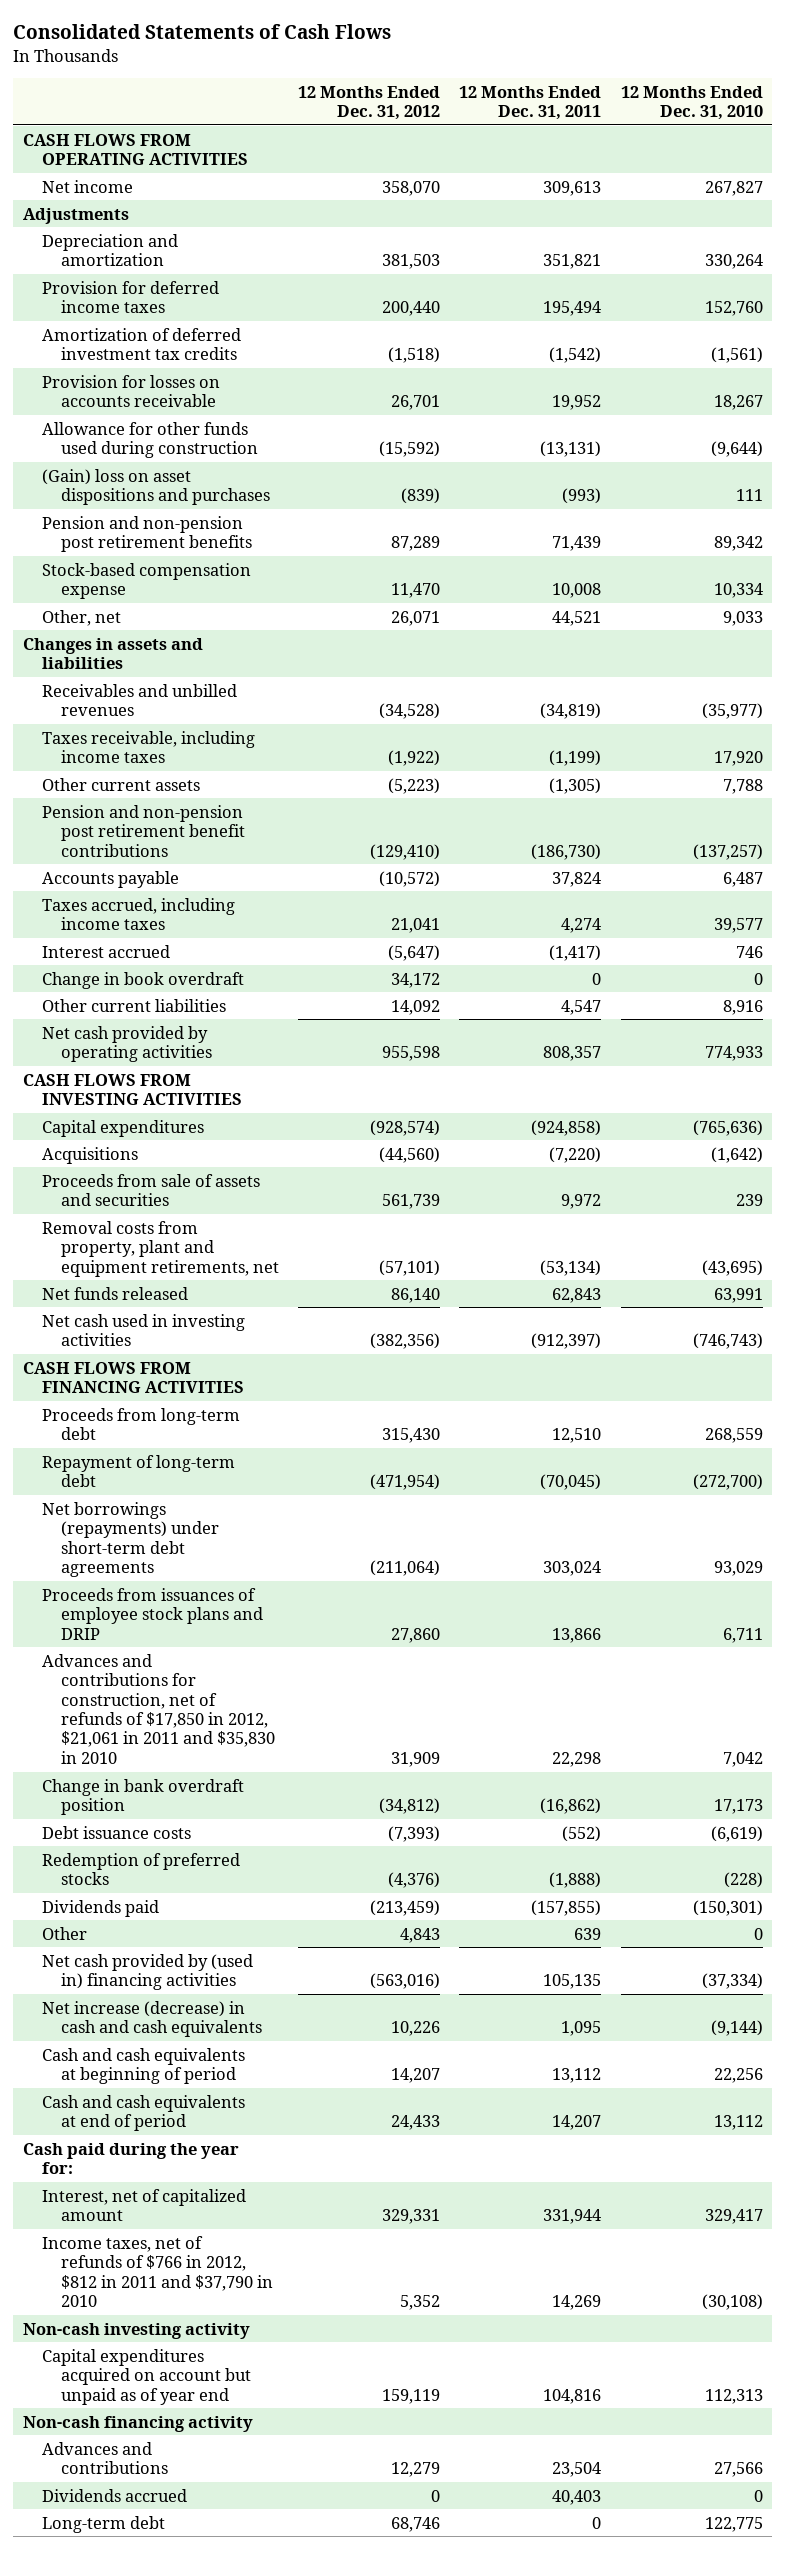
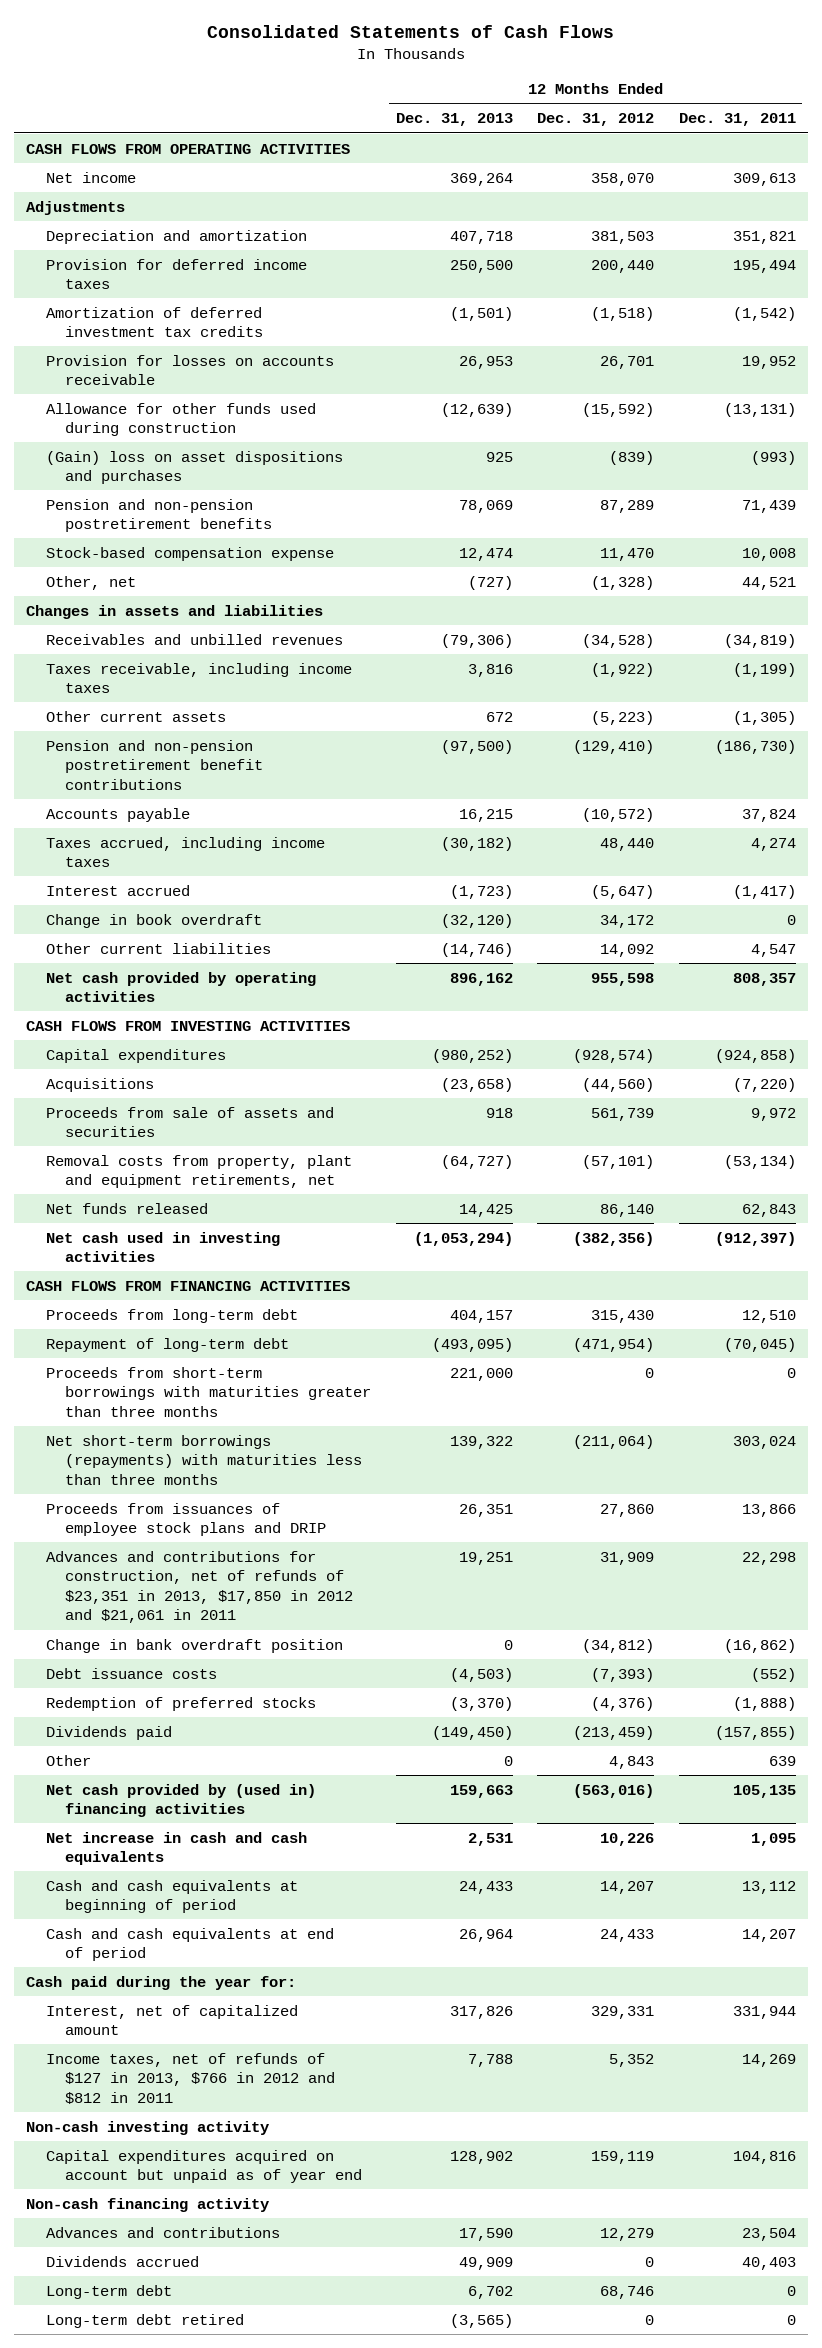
- | 12 Months Ended Dec. 31, 2012 | 12 Months Ended Dec. 31, 2011 | 12 Months Ended Dec. 31, 2010
+ | 12 Months Ended Dec. 31, 2013 | 12 Months Ended Dec. 31, 2012 | 12 Months Ended Dec. 31, 2011
- Pension and non-pension post retirement benefits | 87,289 | 71,439 | 89,342
+ Pension and non-pension postretirement benefits | 78,069 | 87,289 | 71,439
- Other, net | 26,071 | 44,521 | 9,033
+ Other, net | (727) | (1,328) | 44,521
- Pension and non-pension post retirement benefit contributions | (129,410) | (186,730) | (137,257)
+ Pension and non-pension postretirement benefit contributions | (97,500) | (129,410) | (186,730)
- Taxes accrued, including income taxes | 21,041 | 4,274 | 39,577
+ Taxes accrued, including income taxes | (30,182) | 48,440 | 4,274
- Net borrowings (repayments) under short-term debt agreements | (211,064) | 303,024 | 93,029
+ Proceeds from short-term borrowings with maturities greater than three months | 221,000 | 0 | 0
+ Net short-term borrowings (repayments) with maturities less than three months | 139,322 | (211,064) | 303,024
- Advances and contributions for construction, net of refunds of $17,850 in 2012, $21,061 in 2011 and $35,830 in 2010 | 31,909 | 22,298 | 7,042
+ Advances and contributions for construction, net of refunds of $23,351 in 2013, $17,850 in 2012 and $21,061 in 2011 | 19,251 | 31,909 | 22,298
- Net increase (decrease) in cash and cash equivalents | 10,226 | 1,095 | (9,144)
+ Net increase in cash and cash equivalents | 2,531 | 10,226 | 1,095
- Income taxes, net of refunds of $766 in 2012, $812 in 2011 and $37,790 in 2010 | 5,352 | 14,269 | (30,108)
+ Income taxes, net of refunds of $127 in 2013, $766 in 2012 and $812 in 2011 | 7,788 | 5,352 | 14,269
+ Long-term debt retired | (3,565) | 0 | 0

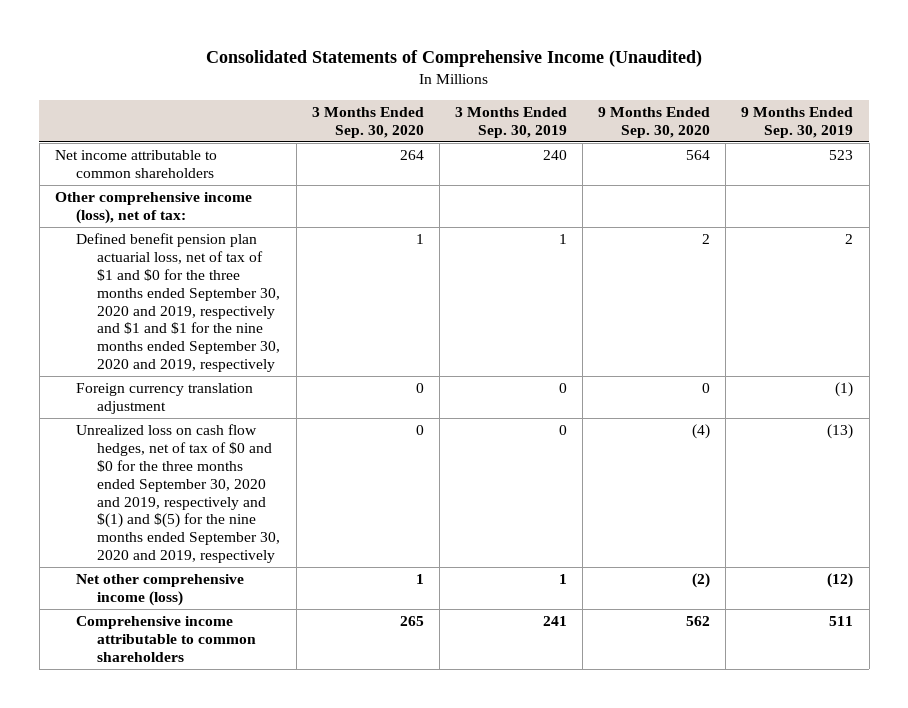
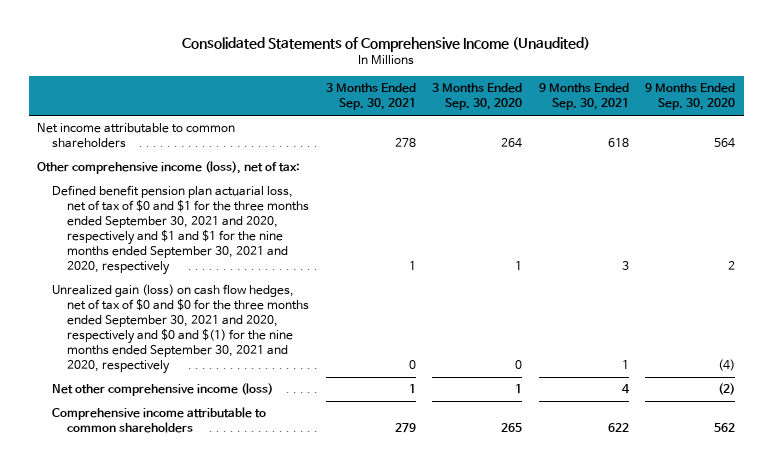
- | 3 Months Ended Sep. 30, 2020 | 3 Months Ended Sep. 30, 2019 | 9 Months Ended Sep. 30, 2020 | 9 Months Ended Sep. 30, 2019
+ | 3 Months Ended Sep. 30, 2021 | 3 Months Ended Sep. 30, 2020 | 9 Months Ended Sep. 30, 2021 | 9 Months Ended Sep. 30, 2020
- Defined benefit pension plan actuarial loss, net of tax of $1 and $0 for the three months ended September 30, 2020 and 2019, respectively and $1 and $1 for the nine months ended September 30, 2020 and 2019, respectively | 1 | 1 | 2 | 2
- Foreign currency translation adjustment | 0 | 0 | 0 | (1)
- Unrealized loss on cash flow hedges, net of tax of $0 and $0 for the three months ended September 30, 2020 and 2019, respectively and $(1) and $(5) for the nine months ended September 30, 2020 and 2019, respectively | 0 | 0 | (4) | (13)
+ Defined benefit pension plan actuarial loss, net of tax of $0 and $1 for the three months ended September 30, 2021 and 2020, respectively and $1 and $1 for the nine months ended September 30, 2021 and 2020, respectively | 1 | 1 | 3 | 2
+ Unrealized gain (loss) on cash flow hedges, net of tax of $0 and $0 for the three months ended September 30, 2021 and 2020, respectively and $0 and $(1) for the nine months ended September 30, 2021 and 2020, respectively | 0 | 0 | 1 | (4)

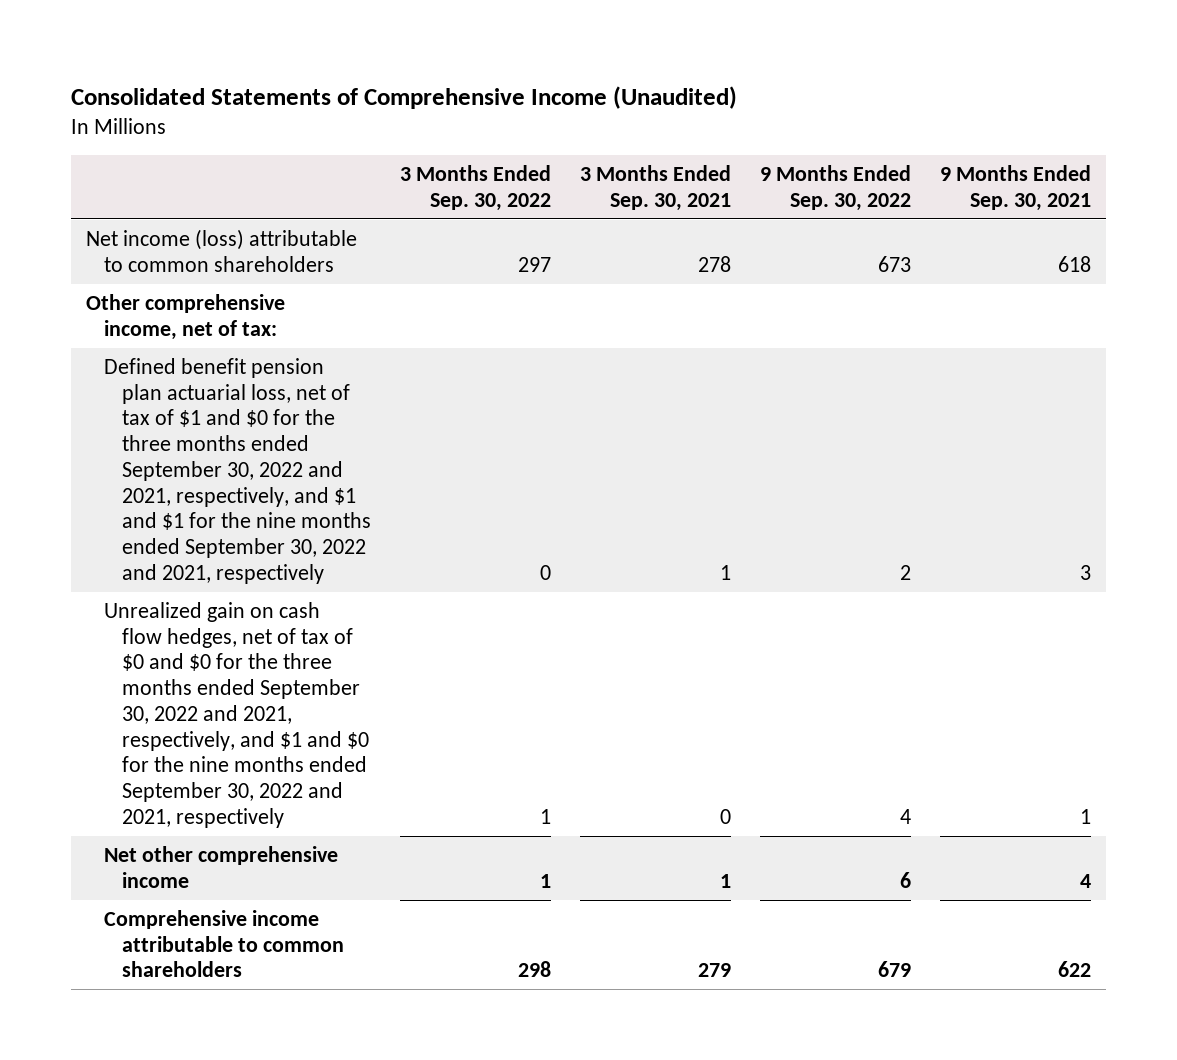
- | 3 Months Ended Sep. 30, 2021 | 3 Months Ended Sep. 30, 2020 | 9 Months Ended Sep. 30, 2021 | 9 Months Ended Sep. 30, 2020
+ | 3 Months Ended Sep. 30, 2022 | 3 Months Ended Sep. 30, 2021 | 9 Months Ended Sep. 30, 2022 | 9 Months Ended Sep. 30, 2021
- Net income attributable to common shareholders | 278 | 264 | 618 | 564
- Other comprehensive income (loss), net of tax:
- Defined benefit pension plan actuarial loss, net of tax of $0 and $1 for the three months ended September 30, 2021 and 2020, respectively and $1 and $1 for the nine months ended September 30, 2021 and 2020, respectively | 1 | 1 | 3 | 2
- Unrealized gain (loss) on cash flow hedges, net of tax of $0 and $0 for the three months ended September 30, 2021 and 2020, respectively and $0 and $(1) for the nine months ended September 30, 2021 and 2020, respectively | 0 | 0 | 1 | (4)
- Net other comprehensive income (loss) | 1 | 1 | 4 | (2)
+ Net income (loss) attributable to common shareholders | 297 | 278 | 673 | 618
+ Other comprehensive income, net of tax:
+ Defined benefit pension plan actuarial loss, net of tax of $1 and $0 for the three months ended September 30, 2022 and 2021, respectively, and $1 and $1 for the nine months ended September 30, 2022 and 2021, respectively | 0 | 1 | 2 | 3
+ Unrealized gain on cash flow hedges, net of tax of $0 and $0 for the three months ended September 30, 2022 and 2021, respectively, and $1 and $0 for the nine months ended September 30, 2022 and 2021, respectively | 1 | 0 | 4 | 1
+ Net other comprehensive income | 1 | 1 | 6 | 4

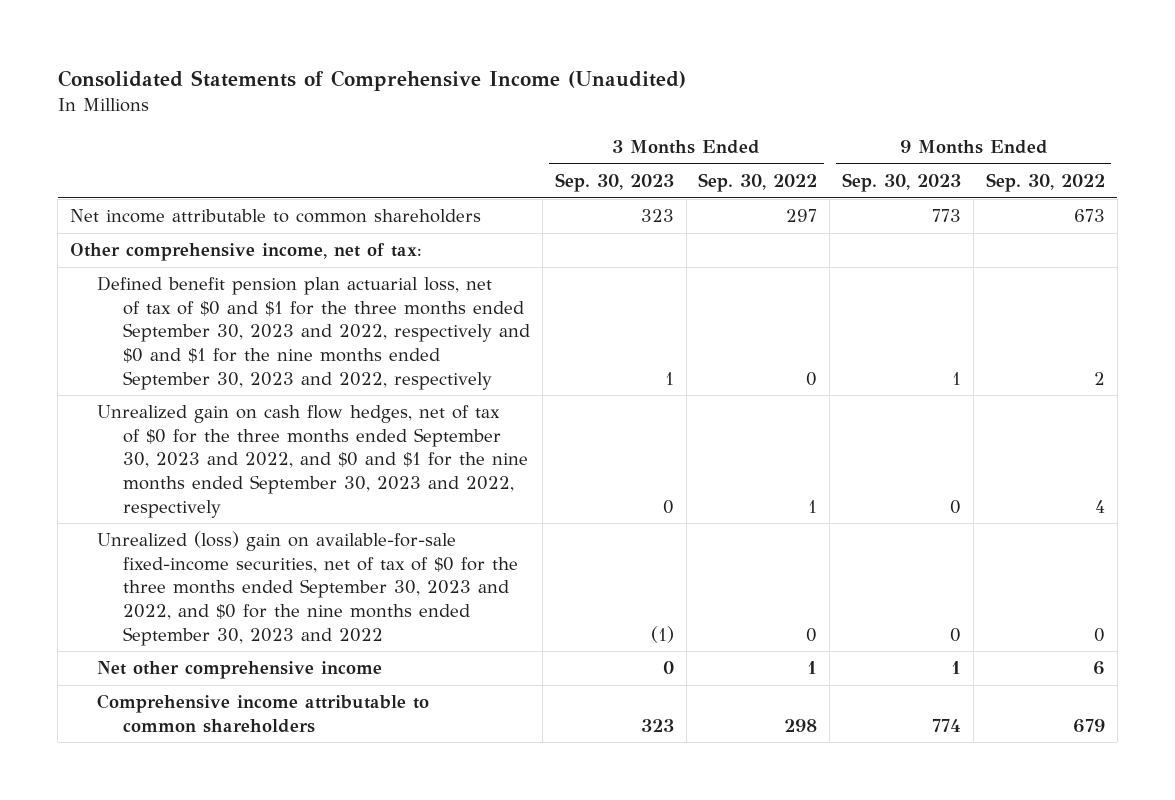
- | 3 Months Ended Sep. 30, 2022 | 3 Months Ended Sep. 30, 2021 | 9 Months Ended Sep. 30, 2022 | 9 Months Ended Sep. 30, 2021
+ | 3 Months Ended Sep. 30, 2023 | 3 Months Ended Sep. 30, 2022 | 9 Months Ended Sep. 30, 2023 | 9 Months Ended Sep. 30, 2022
- Net income (loss) attributable to common shareholders | 297 | 278 | 673 | 618
+ Net income attributable to common shareholders | 323 | 297 | 773 | 673
- Defined benefit pension plan actuarial loss, net of tax of $1 and $0 for the three months ended September 30, 2022 and 2021, respectively, and $1 and $1 for the nine months ended September 30, 2022 and 2021, respectively | 0 | 1 | 2 | 3
- Unrealized gain on cash flow hedges, net of tax of $0 and $0 for the three months ended September 30, 2022 and 2021, respectively, and $1 and $0 for the nine months ended September 30, 2022 and 2021, respectively | 1 | 0 | 4 | 1
+ Defined benefit pension plan actuarial loss, net of tax of $0 and $1 for the three months ended September 30, 2023 and 2022, respectively and $0 and $1 for the nine months ended September 30, 2023 and 2022, respectively | 1 | 0 | 1 | 2
+ Unrealized gain on cash flow hedges, net of tax of $0 for the three months ended September 30, 2023 and 2022, and $0 and $1 for the nine months ended September 30, 2023 and 2022, respectively | 0 | 1 | 0 | 4
+ Unrealized (loss) gain on available-for-sale fixed-income securities, net of tax of $0 for the three months ended September 30, 2023 and 2022, and $0 for the nine months ended September 30, 2023 and 2022 | (1) | 0 | 0 | 0

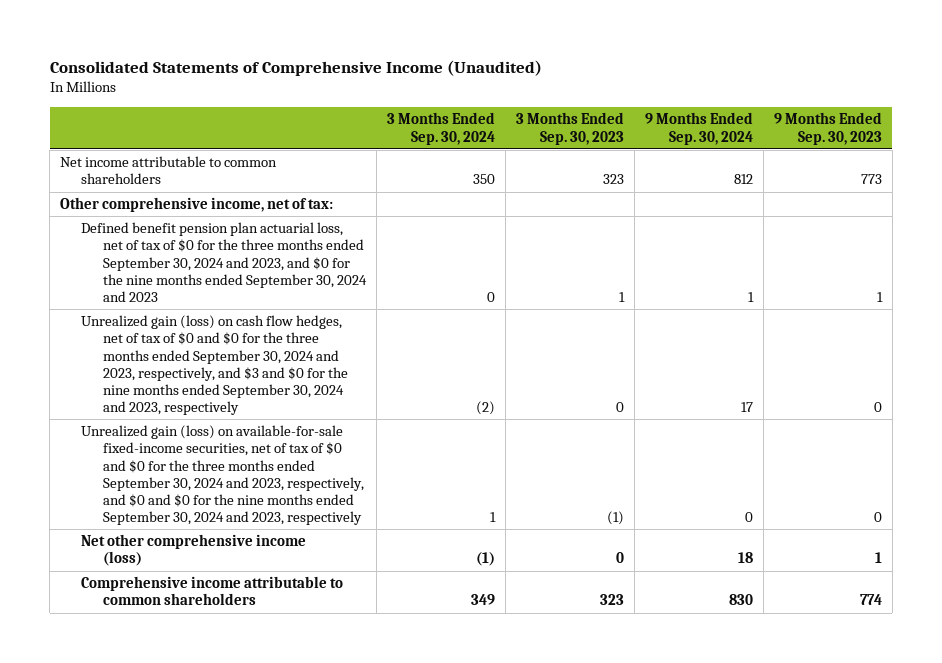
- | 3 Months Ended Sep. 30, 2023 | 3 Months Ended Sep. 30, 2022 | 9 Months Ended Sep. 30, 2023 | 9 Months Ended Sep. 30, 2022
+ | 3 Months Ended Sep. 30, 2024 | 3 Months Ended Sep. 30, 2023 | 9 Months Ended Sep. 30, 2024 | 9 Months Ended Sep. 30, 2023
- Defined benefit pension plan actuarial loss, net of tax of $0 and $1 for the three months ended September 30, 2023 and 2022, respectively and $0 and $1 for the nine months ended September 30, 2023 and 2022, respectively | 1 | 0 | 1 | 2
- Unrealized gain on cash flow hedges, net of tax of $0 for the three months ended September 30, 2023 and 2022, and $0 and $1 for the nine months ended September 30, 2023 and 2022, respectively | 0 | 1 | 0 | 4
- Unrealized (loss) gain on available-for-sale fixed-income securities, net of tax of $0 for the three months ended September 30, 2023 and 2022, and $0 for the nine months ended September 30, 2023 and 2022 | (1) | 0 | 0 | 0
- Net other comprehensive income | 0 | 1 | 1 | 6
+ Defined benefit pension plan actuarial loss, net of tax of $0 for the three months ended September 30, 2024 and 2023, and $0 for the nine months ended September 30, 2024 and 2023 | 0 | 1 | 1 | 1
+ Unrealized gain (loss) on cash flow hedges, net of tax of $0 and $0 for the three months ended September 30, 2024 and 2023, respectively, and $3 and $0 for the nine months ended September 30, 2024 and 2023, respectively | (2) | 0 | 17 | 0
+ Unrealized gain (loss) on available-for-sale fixed-income securities, net of tax of $0 and $0 for the three months ended September 30, 2024 and 2023, respectively, and $0 and $0 for the nine months ended September 30, 2024 and 2023, respectively | 1 | (1) | 0 | 0
+ Net other comprehensive income (loss) | (1) | 0 | 18 | 1

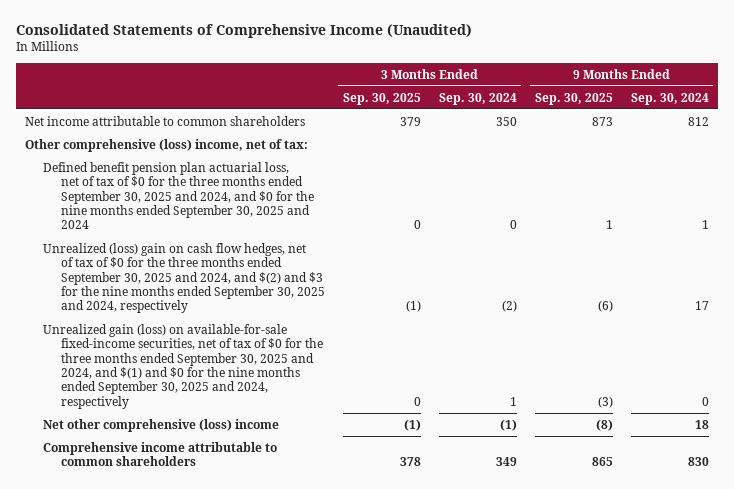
- | 3 Months Ended Sep. 30, 2024 | 3 Months Ended Sep. 30, 2023 | 9 Months Ended Sep. 30, 2024 | 9 Months Ended Sep. 30, 2023
+ | 3 Months Ended Sep. 30, 2025 | 3 Months Ended Sep. 30, 2024 | 9 Months Ended Sep. 30, 2025 | 9 Months Ended Sep. 30, 2024
- Other comprehensive income, net of tax:
- Defined benefit pension plan actuarial loss, net of tax of $0 for the three months ended September 30, 2024 and 2023, and $0 for the nine months ended September 30, 2024 and 2023 | 0 | 1 | 1 | 1
- Unrealized gain (loss) on cash flow hedges, net of tax of $0 and $0 for the three months ended September 30, 2024 and 2023, respectively, and $3 and $0 for the nine months ended September 30, 2024 and 2023, respectively | (2) | 0 | 17 | 0
- Unrealized gain (loss) on available-for-sale fixed-income securities, net of tax of $0 and $0 for the three months ended September 30, 2024 and 2023, respectively, and $0 and $0 for the nine months ended September 30, 2024 and 2023, respectively | 1 | (1) | 0 | 0
- Net other comprehensive income (loss) | (1) | 0 | 18 | 1
+ Other comprehensive (loss) income, net of tax:
+ Defined benefit pension plan actuarial loss, net of tax of $0 for the three months ended September 30, 2025 and 2024, and $0 for the nine months ended September 30, 2025 and 2024 | 0 | 0 | 1 | 1
+ Unrealized (loss) gain on cash flow hedges, net of tax of $0 for the three months ended September 30, 2025 and 2024, and $(2) and $3 for the nine months ended September 30, 2025 and 2024, respectively | (1) | (2) | (6) | 17
+ Unrealized gain (loss) on available-for-sale fixed-income securities, net of tax of $0 for the three months ended September 30, 2025 and 2024, and $(1) and $0 for the nine months ended September 30, 2025 and 2024, respectively | 0 | 1 | (3) | 0
+ Net other comprehensive (loss) income | (1) | (1) | (8) | 18

